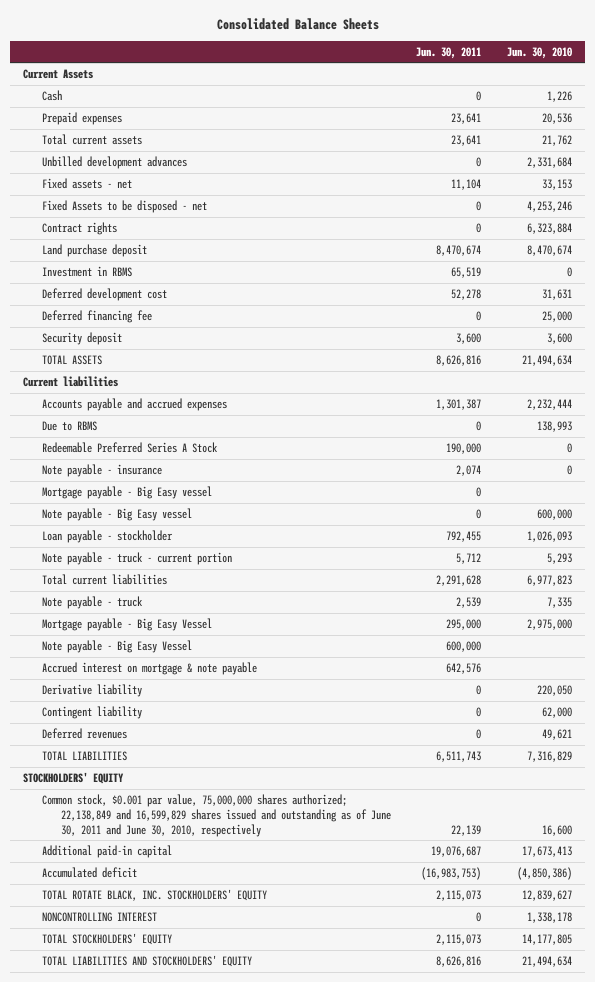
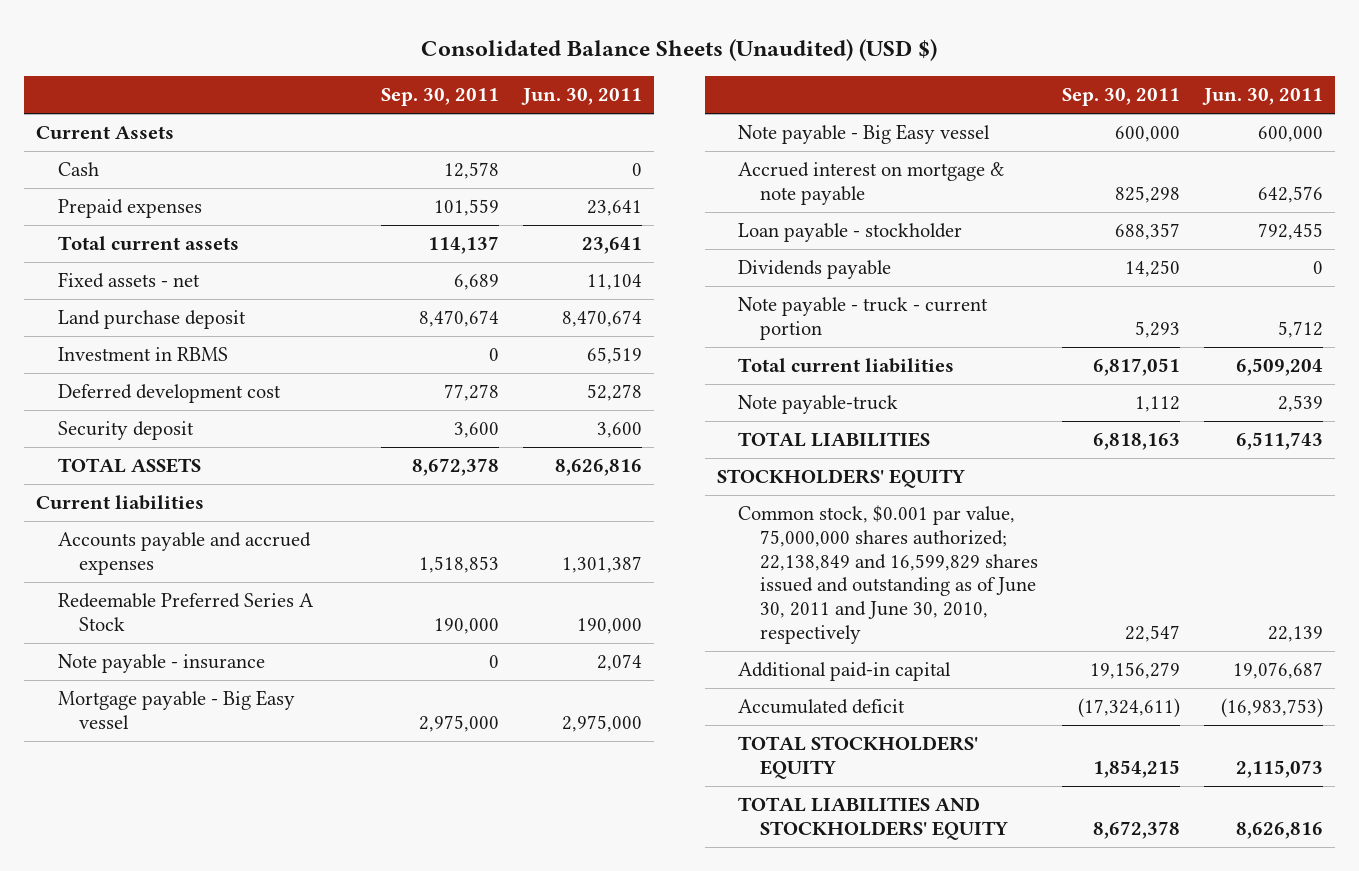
- Consolidated Balance Sheets
+ Consolidated Balance Sheets (Unaudited) (USD $)
- | Jun. 30, 2011 | Jun. 30, 2010
+ | Sep. 30, 2011 | Jun. 30, 2011
- Unbilled development advances | 0 | 2,331,684
- Fixed Assets to be disposed - net | 0 | 4,253,246
- Contract rights | 0 | 6,323,884
- Deferred financing fee | 0 | 25,000
- Due to RBMS | 0 | 138,993
- Mortgage payable - Big Easy vessel | 0 |
- Note payable - Big Easy vessel | 0 | 600,000
+ Mortgage payable - Big Easy vessel | 2,975,000 | 2,975,000
+ Note payable - Big Easy vessel | 600,000 | 600,000
moved up: Accrued interest on mortgage & note payable | 825,298 | 642,576
+ Dividends payable | 14,250 | 0
- Total current liabilities | 2,291,628 | 6,977,823
- Note payable - truck | 2,539 | 7,335
- Mortgage payable - Big Easy Vessel | 295,000 | 2,975,000
- Note payable - Big Easy Vessel | 600,000 |
- Derivative liability | 0 | 220,050
- Contingent liability | 0 | 62,000
- Deferred revenues | 0 | 49,621
+ Total current liabilities | 6,817,051 | 6,509,204
+ Note payable-truck | 1,112 | 2,539
- TOTAL ROTATE BLACK, INC. STOCKHOLDERS' EQUITY | 2,115,073 | 12,839,627
- NONCONTROLLING INTEREST | 0 | 1,338,178

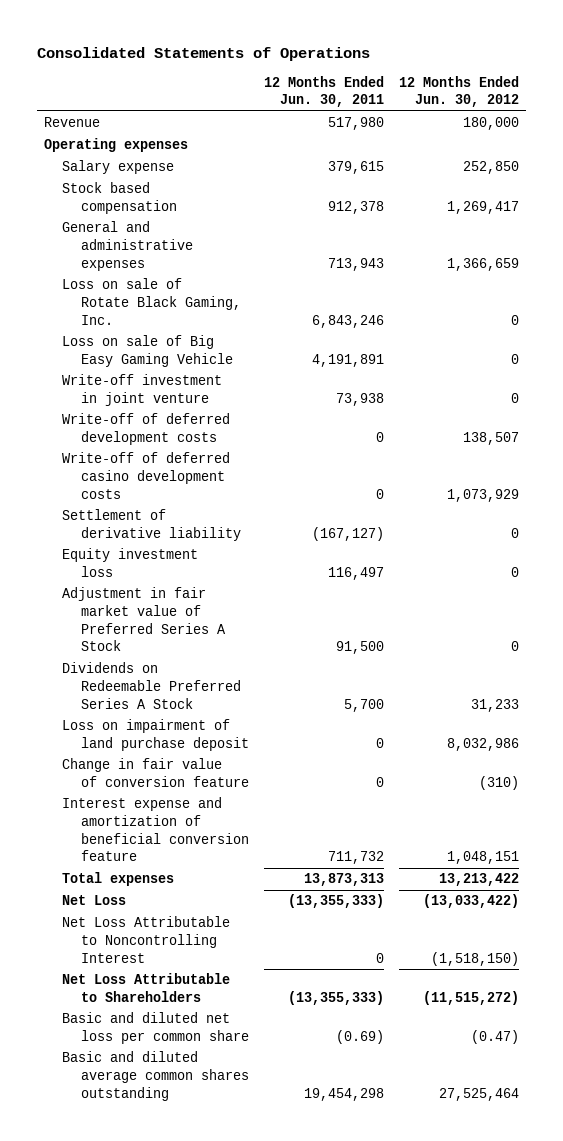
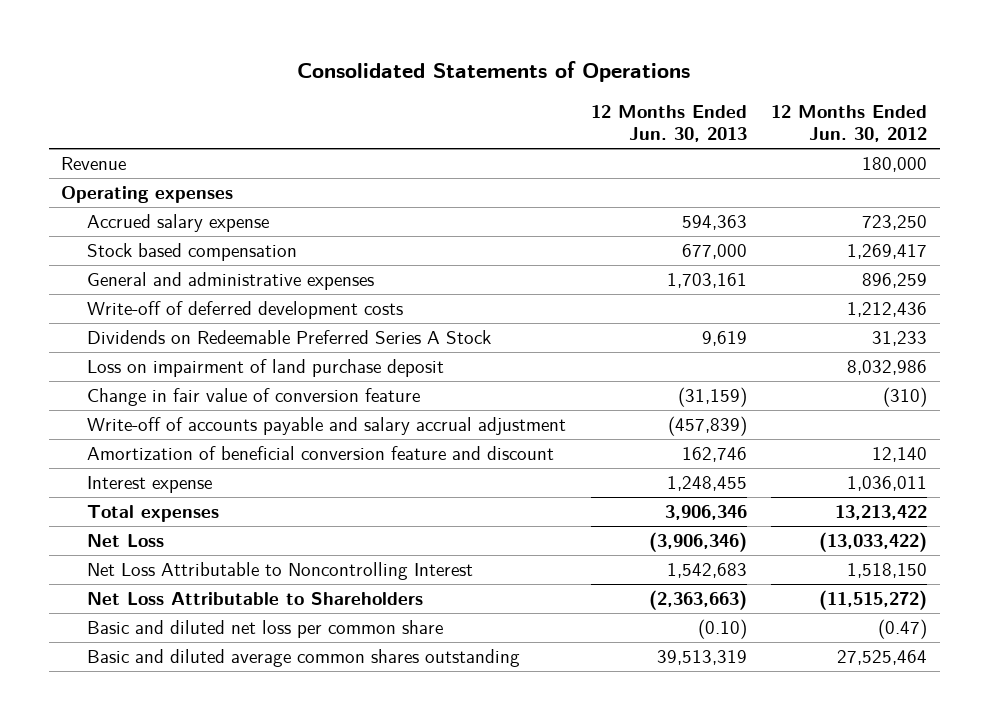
- | 12 Months Ended Jun. 30, 2011 | 12 Months Ended Jun. 30, 2012
+ | 12 Months Ended Jun. 30, 2013 | 12 Months Ended Jun. 30, 2012
- Salary expense | 379,615 | 252,850
+ Accrued salary expense | 594,363 | 723,250
- General and administrative expenses | 713,943 | 1,366,659
- Loss on sale of Rotate Black Gaming, Inc. | 6,843,246 | 0
- Loss on sale of Big Easy Gaming Vehicle | 4,191,891 | 0
- Write-off investment in joint venture | 73,938 | 0
- Write-off of deferred development costs | 0 | 138,507
- Write-off of deferred casino development costs | 0 | 1,073,929
- Settlement of derivative liability | (167,127) | 0
- Equity investment loss | 116,497 | 0
- Adjustment in fair market value of Preferred Series A Stock | 91,500 | 0
+ General and administrative expenses | 1,703,161 | 896,259
+ Write-off of deferred development costs | | 1,212,436
- Interest expense and amortization of beneficial conversion feature | 711,732 | 1,048,151
+ Write-off of accounts payable and salary accrual adjustment | (457,839) |
+ Amortization of beneficial conversion feature and discount | 162,746 | 12,140
+ Interest expense | 1,248,455 | 1,036,011
- Net Loss Attributable to Noncontrolling Interest | 0 | (1,518,150)
+ Net Loss Attributable to Noncontrolling Interest | 1,542,683 | 1,518,150

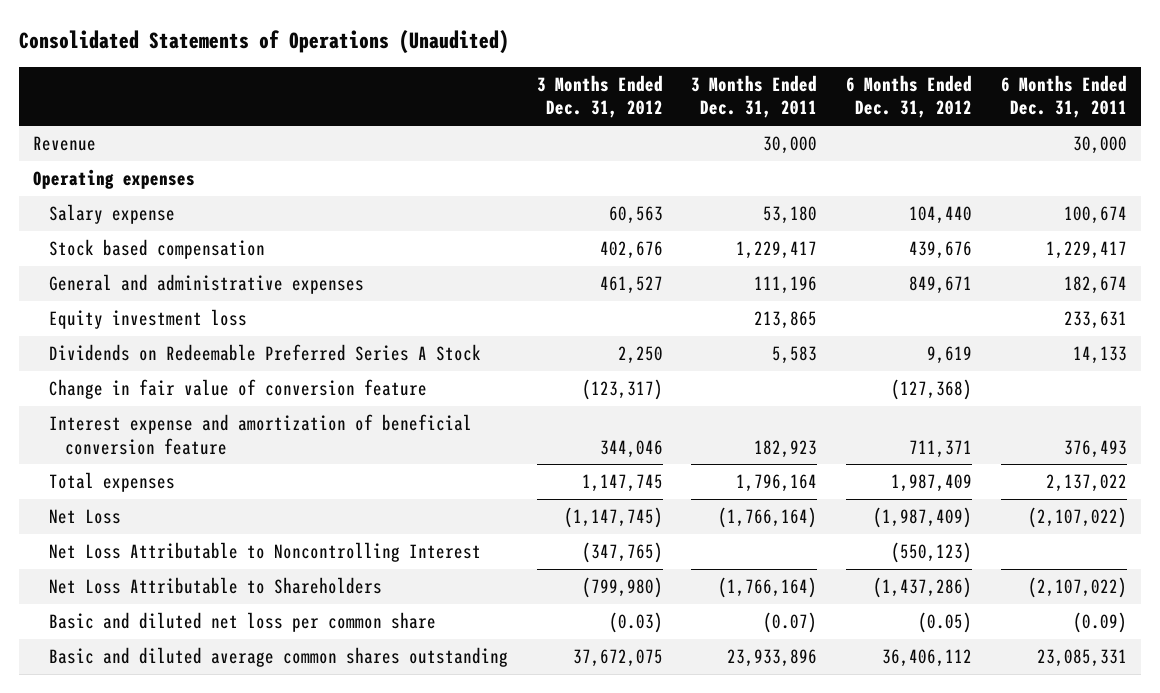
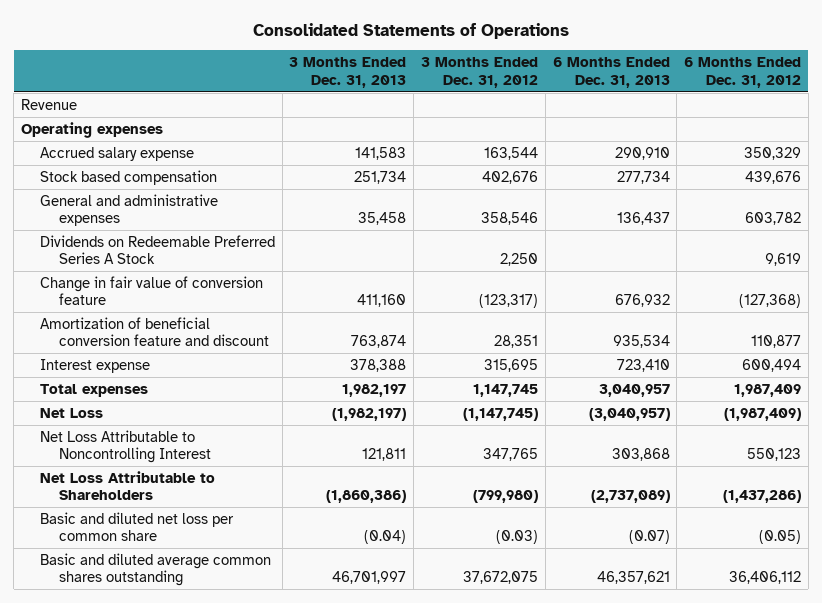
- Consolidated Statements of Operations (Unaudited)
+ Consolidated Statements of Operations
- | 3 Months Ended Dec. 31, 2012 | 3 Months Ended Dec. 31, 2011 | 6 Months Ended Dec. 31, 2012 | 6 Months Ended Dec. 31, 2011
+ | 3 Months Ended Dec. 31, 2013 | 3 Months Ended Dec. 31, 2012 | 6 Months Ended Dec. 31, 2013 | 6 Months Ended Dec. 31, 2012
- Salary expense | 60,563 | 53,180 | 104,440 | 100,674
+ Accrued salary expense | 141,583 | 163,544 | 290,910 | 350,329
- General and administrative expenses | 461,527 | 111,196 | 849,671 | 182,674
- Equity investment loss | | 213,865 | | 233,631
+ General and administrative expenses | 35,458 | 358,546 | 136,437 | 603,782
- Interest expense and amortization of beneficial conversion feature | 344,046 | 182,923 | 711,371 | 376,493
+ Amortization of beneficial conversion feature and discount | 763,874 | 28,351 | 935,534 | 110,877
+ Interest expense | 378,388 | 315,695 | 723,410 | 600,494
- Net Loss Attributable to Noncontrolling Interest | (347,765) | | (550,123) |
+ Net Loss Attributable to Noncontrolling Interest | 121,811 | 347,765 | 303,868 | 550,123

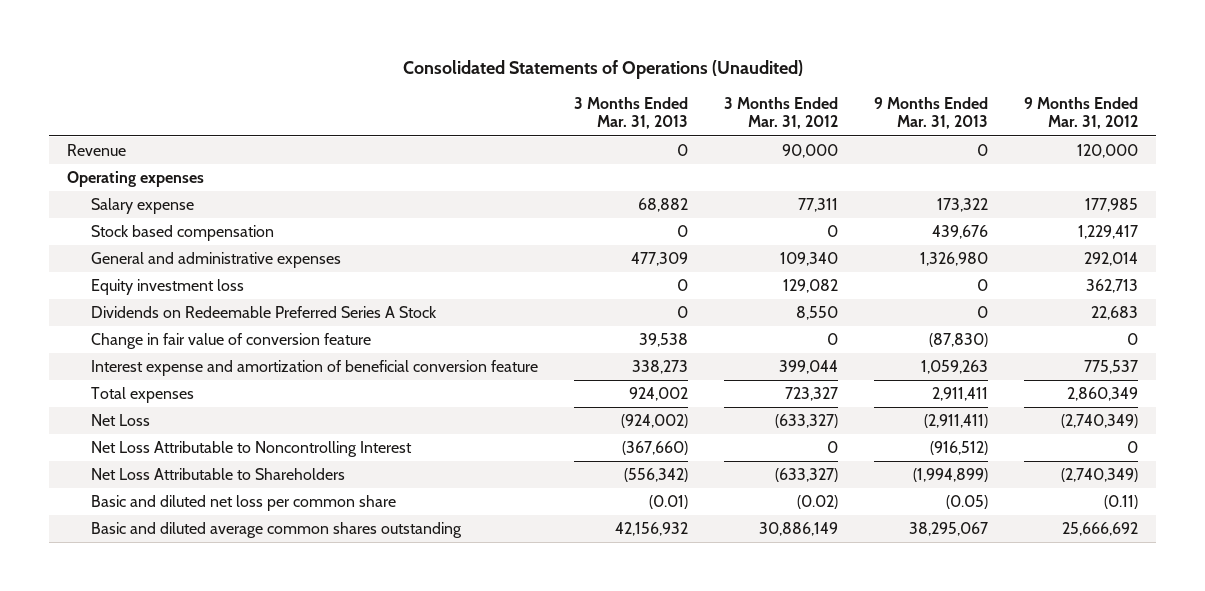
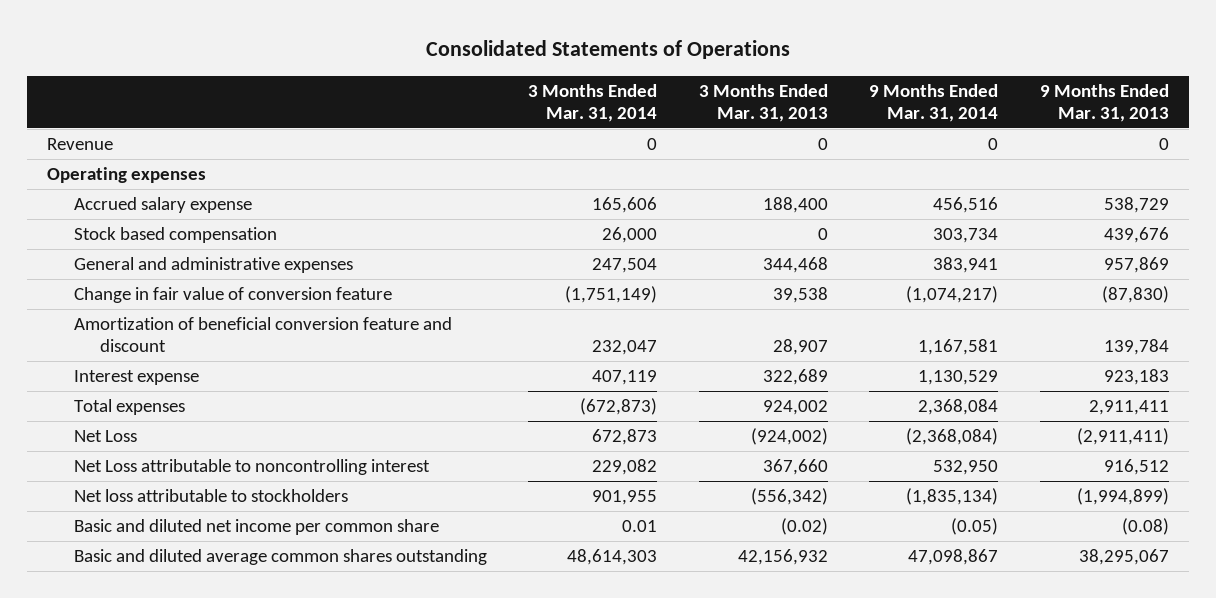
- Consolidated Statements of Operations (Unaudited)
+ Consolidated Statements of Operations
- | 3 Months Ended Mar. 31, 2013 | 3 Months Ended Mar. 31, 2012 | 9 Months Ended Mar. 31, 2013 | 9 Months Ended Mar. 31, 2012
+ | 3 Months Ended Mar. 31, 2014 | 3 Months Ended Mar. 31, 2013 | 9 Months Ended Mar. 31, 2014 | 9 Months Ended Mar. 31, 2013
- Salary expense | 68,882 | 77,311 | 173,322 | 177,985
+ Accrued salary expense | 165,606 | 188,400 | 456,516 | 538,729
- General and administrative expenses | 477,309 | 109,340 | 1,326,980 | 292,014
- Equity investment loss | 0 | 129,082 | 0 | 362,713
- Dividends on Redeemable Preferred Series A Stock | 0 | 8,550 | 0 | 22,683
+ General and administrative expenses | 247,504 | 344,468 | 383,941 | 957,869
- Interest expense and amortization of beneficial conversion feature | 338,273 | 399,044 | 1,059,263 | 775,537
+ Amortization of beneficial conversion feature and discount | 232,047 | 28,907 | 1,167,581 | 139,784
+ Interest expense | 407,119 | 322,689 | 1,130,529 | 923,183
- Net Loss Attributable to Noncontrolling Interest | (367,660) | 0 | (916,512) | 0
- Net Loss Attributable to Shareholders | (556,342) | (633,327) | (1,994,899) | (2,740,349)
- Basic and diluted net loss per common share | (0.01) | (0.02) | (0.05) | (0.11)
+ Net Loss attributable to noncontrolling interest | 229,082 | 367,660 | 532,950 | 916,512
+ Net loss attributable to stockholders | 901,955 | (556,342) | (1,835,134) | (1,994,899)
+ Basic and diluted net income per common share | 0.01 | (0.02) | (0.05) | (0.08)

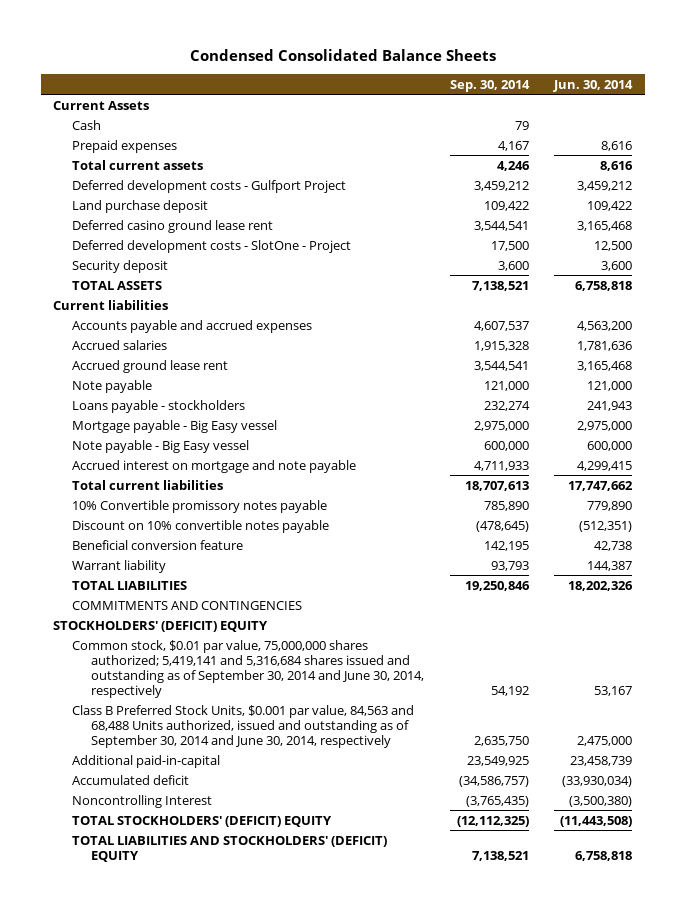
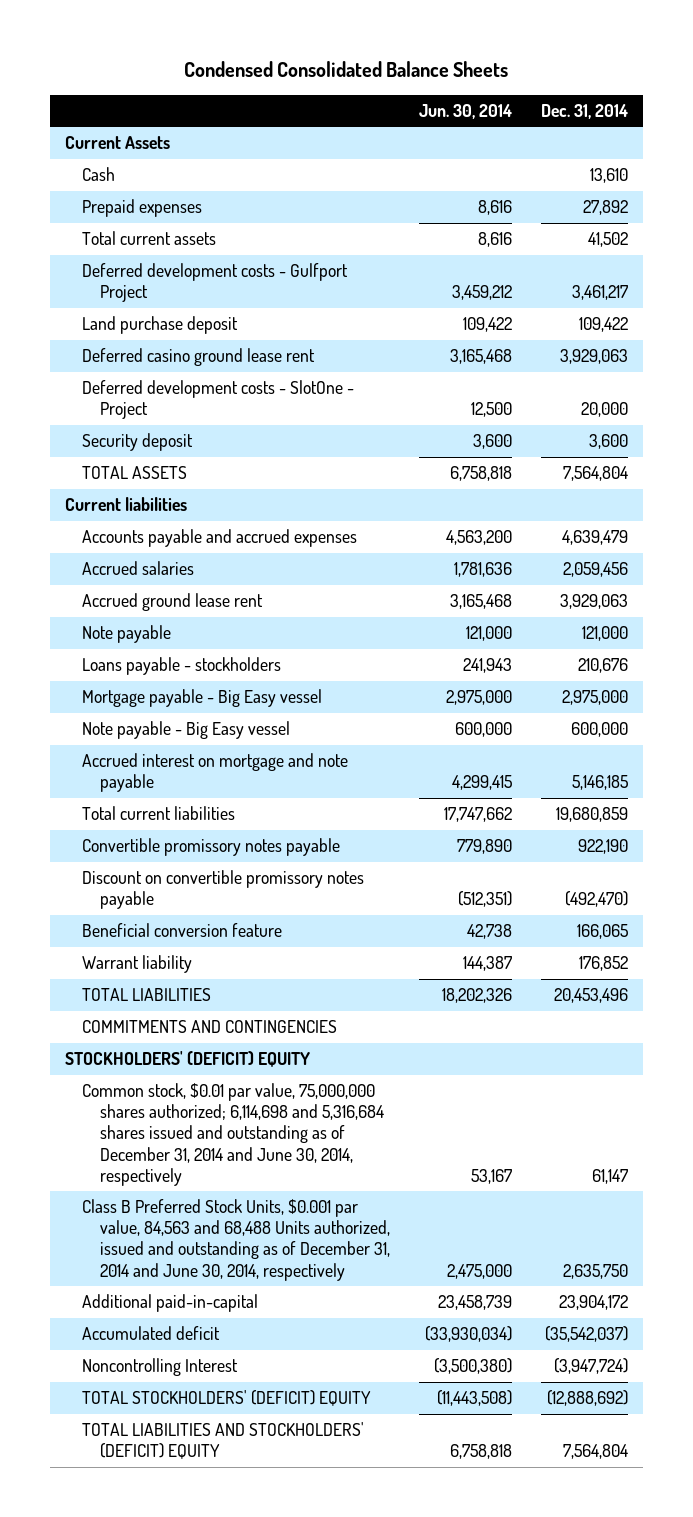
- | Sep. 30, 2014 | Jun. 30, 2014
+ | Jun. 30, 2014 | Dec. 31, 2014
- 10% Convertible promissory notes payable | 785,890 | 779,890
- Discount on 10% convertible notes payable | (478,645) | (512,351)
+ Convertible promissory notes payable | 779,890 | 922,190
+ Discount on convertible promissory notes payable | (512,351) | (492,470)
- Common stock, $0.01 par value, 75,000,000 shares authorized; 5,419,141 and 5,316,684 shares issued and outstanding as of September 30, 2014 and June 30, 2014, respectively | 54,192 | 53,167
- Class B Preferred Stock Units, $0.001 par value, 84,563 and 68,488 Units authorized, issued and outstanding as of September 30, 2014 and June 30, 2014, respectively | 2,635,750 | 2,475,000
+ Common stock, $0.01 par value, 75,000,000 shares authorized; 6,114,698 and 5,316,684 shares issued and outstanding as of December 31, 2014 and June 30, 2014, respectively | 53,167 | 61,147
+ Class B Preferred Stock Units, $0.001 par value, 84,563 and 68,488 Units authorized, issued and outstanding as of December 31, 2014 and June 30, 2014, respectively | 2,475,000 | 2,635,750

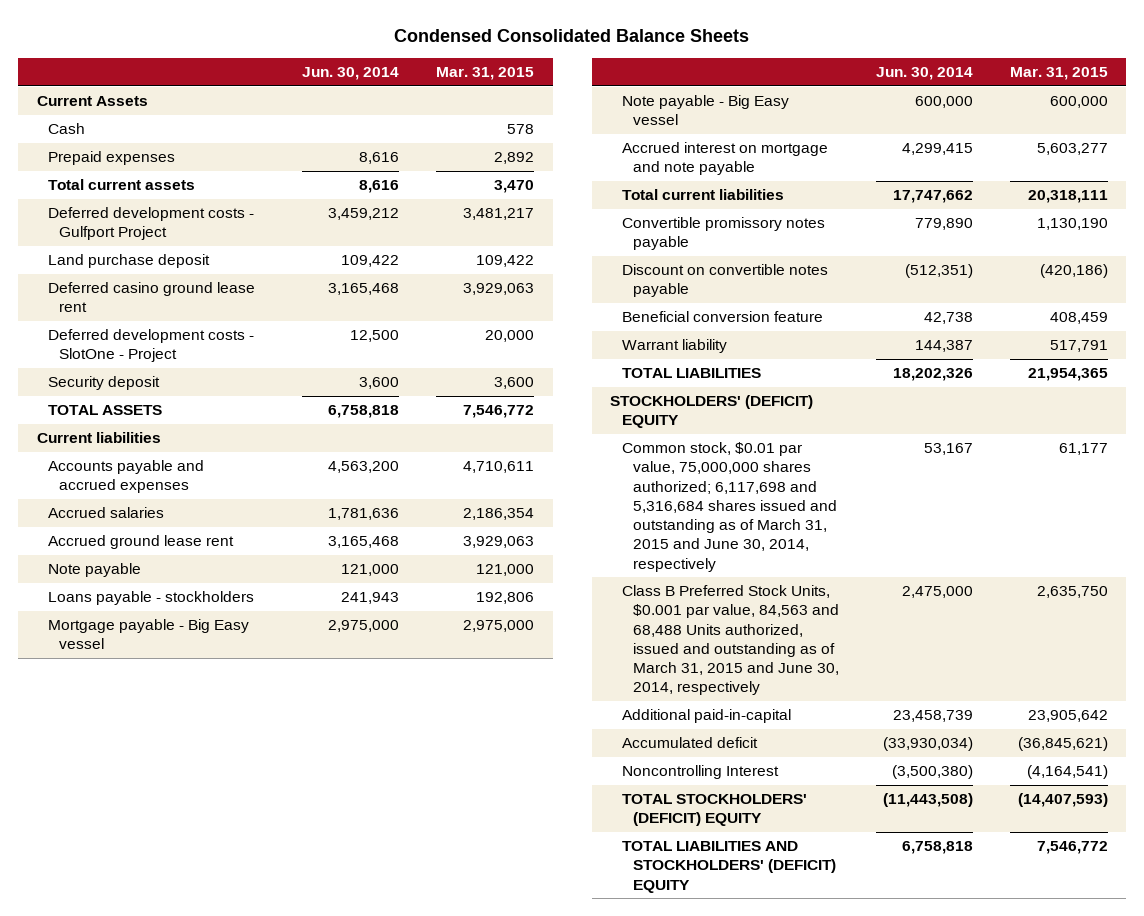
- | Jun. 30, 2014 | Dec. 31, 2014
+ | Jun. 30, 2014 | Mar. 31, 2015
- Discount on convertible promissory notes payable | (512,351) | (492,470)
+ Discount on convertible notes payable | (512,351) | (420,186)
- COMMITMENTS AND CONTINGENCIES
- Common stock, $0.01 par value, 75,000,000 shares authorized; 6,114,698 and 5,316,684 shares issued and outstanding as of December 31, 2014 and June 30, 2014, respectively | 53,167 | 61,147
- Class B Preferred Stock Units, $0.001 par value, 84,563 and 68,488 Units authorized, issued and outstanding as of December 31, 2014 and June 30, 2014, respectively | 2,475,000 | 2,635,750
+ Common stock, $0.01 par value, 75,000,000 shares authorized; 6,117,698 and 5,316,684 shares issued and outstanding as of March 31, 2015 and June 30, 2014, respectively | 53,167 | 61,177
+ Class B Preferred Stock Units, $0.001 par value, 84,563 and 68,488 Units authorized, issued and outstanding as of March 31, 2015 and June 30, 2014, respectively | 2,475,000 | 2,635,750

